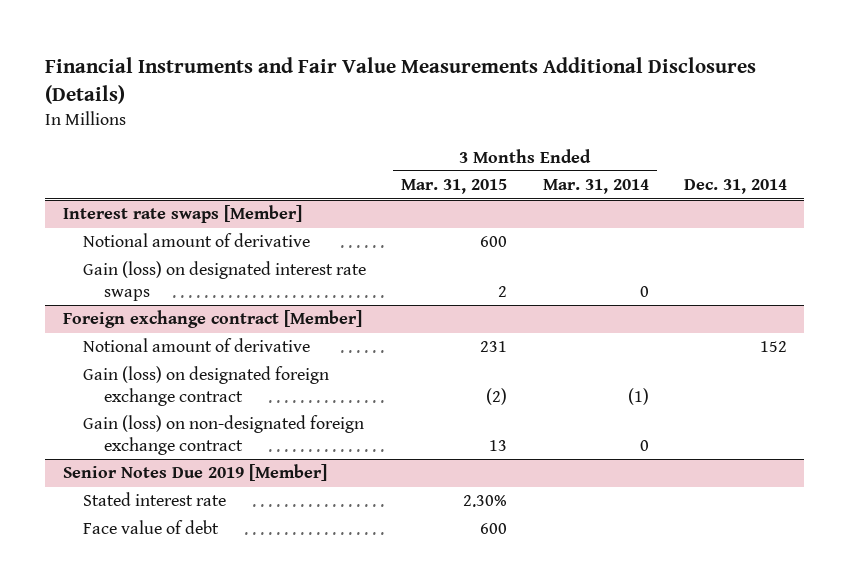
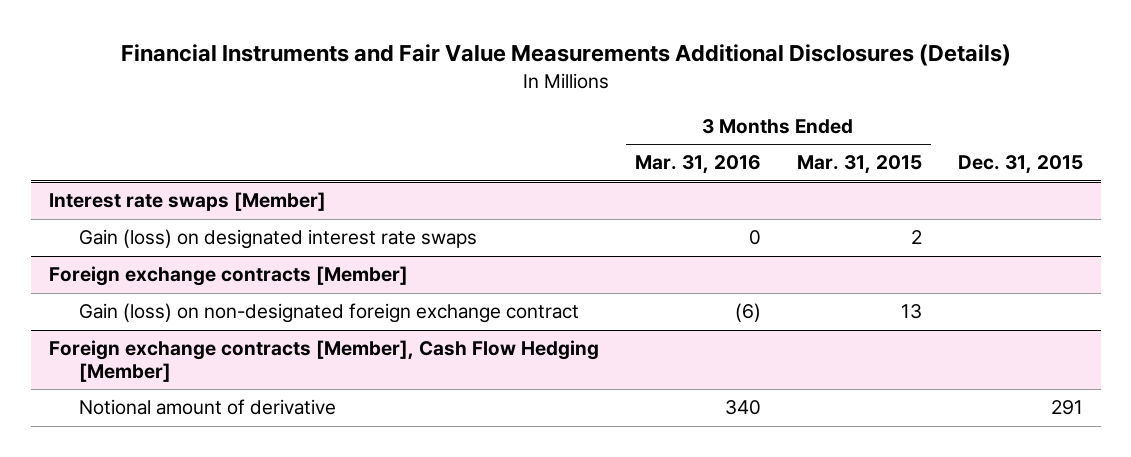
- | 3 Months Ended Mar. 31, 2015 | 3 Months Ended Mar. 31, 2014 | Dec. 31, 2014
+ | 3 Months Ended Mar. 31, 2016 | 3 Months Ended Mar. 31, 2015 | Dec. 31, 2015
@ Interest rate swaps [Member]
- Notional amount of derivative | 600 | |
- Foreign exchange contract [Member]
- Notional amount of derivative | 231 | | 152
- Gain (loss) on designated foreign exchange contract | (2) | (1) |
+ Foreign exchange contracts [Member]
- Senior Notes Due 2019 [Member]
- Stated interest rate | 2.30% | |
- Face value of debt | 600 | |
+ Foreign exchange contracts [Member], Cash Flow Hedging [Member]
+ Notional amount of derivative | 340 | | 291

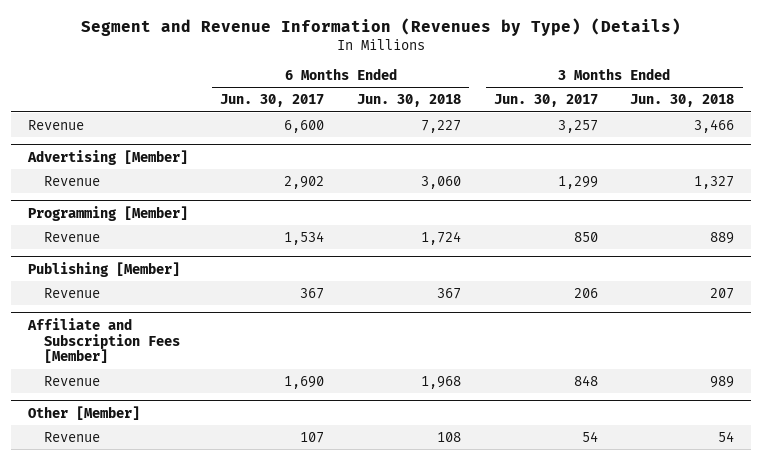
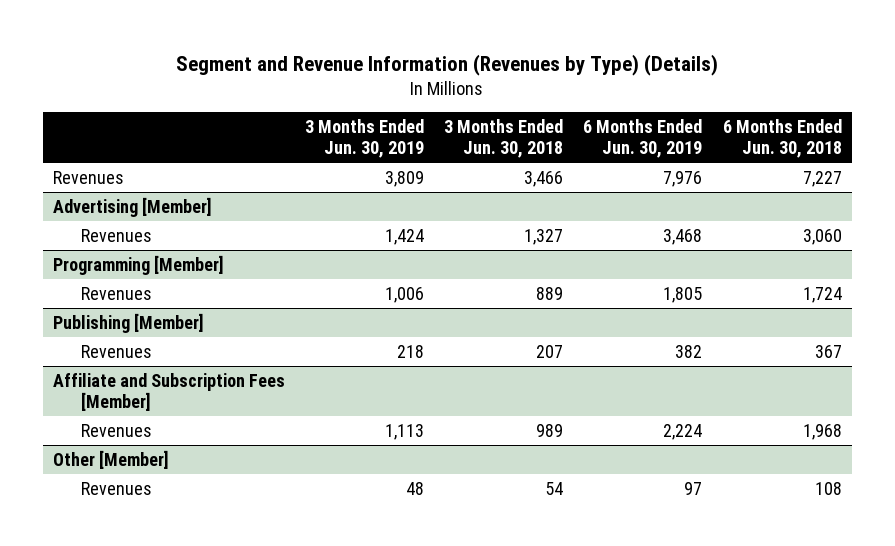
- | 6 Months Ended Jun. 30, 2017 | 6 Months Ended Jun. 30, 2018 | 3 Months Ended Jun. 30, 2017 | 3 Months Ended Jun. 30, 2018
+ | 3 Months Ended Jun. 30, 2019 | 3 Months Ended Jun. 30, 2018 | 6 Months Ended Jun. 30, 2019 | 6 Months Ended Jun. 30, 2018
- Revenue | 6,600 | 7,227 | 3,257 | 3,466
+ Revenues | 3,809 | 3,466 | 7,976 | 7,227
@ Advertising [Member]
- Revenue | 2,902 | 3,060 | 1,299 | 1,327
+ Revenues | 1,424 | 1,327 | 3,468 | 3,060
@ Programming [Member]
- Revenue | 1,534 | 1,724 | 850 | 889
+ Revenues | 1,006 | 889 | 1,805 | 1,724
@ Publishing [Member]
- Revenue | 367 | 367 | 206 | 207
+ Revenues | 218 | 207 | 382 | 367
@ Affiliate and Subscription Fees [Member]
- Revenue | 1,690 | 1,968 | 848 | 989
+ Revenues | 1,113 | 989 | 2,224 | 1,968
@ Other [Member]
- Revenue | 107 | 108 | 54 | 54
+ Revenues | 48 | 54 | 97 | 108

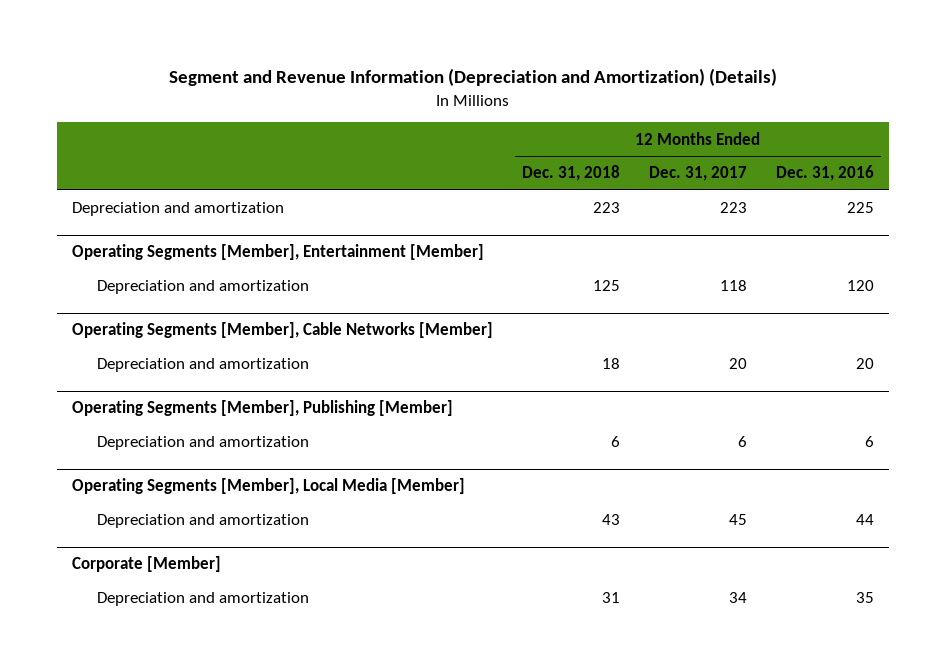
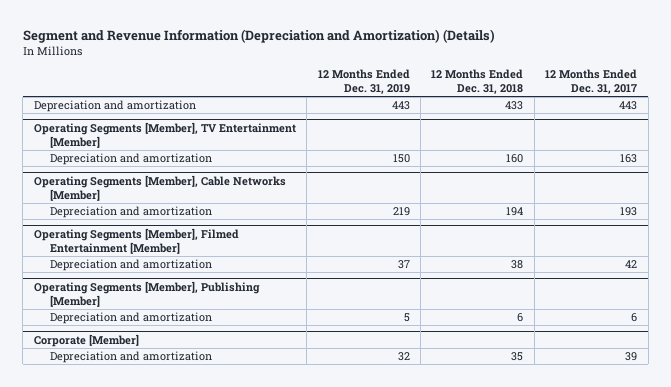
- | 12 Months Ended Dec. 31, 2018 | 12 Months Ended Dec. 31, 2017 | 12 Months Ended Dec. 31, 2016
+ | 12 Months Ended Dec. 31, 2019 | 12 Months Ended Dec. 31, 2018 | 12 Months Ended Dec. 31, 2017
- Depreciation and amortization | 223 | 223 | 225
- Operating Segments [Member], Entertainment [Member]
- Depreciation and amortization | 125 | 118 | 120
+ Depreciation and amortization | 443 | 433 | 443
+ Operating Segments [Member], TV Entertainment [Member]
+ Depreciation and amortization | 150 | 160 | 163
@ Operating Segments [Member], Cable Networks [Member]
- Depreciation and amortization | 18 | 20 | 20
+ Depreciation and amortization | 219 | 194 | 193
+ Operating Segments [Member], Filmed Entertainment [Member]
+ Depreciation and amortization | 37 | 38 | 42
- Operating Segments [Member], Local Media [Member]
- Depreciation and amortization | 43 | 45 | 44
@ Corporate [Member]
- Depreciation and amortization | 31 | 34 | 35
+ Depreciation and amortization | 32 | 35 | 39

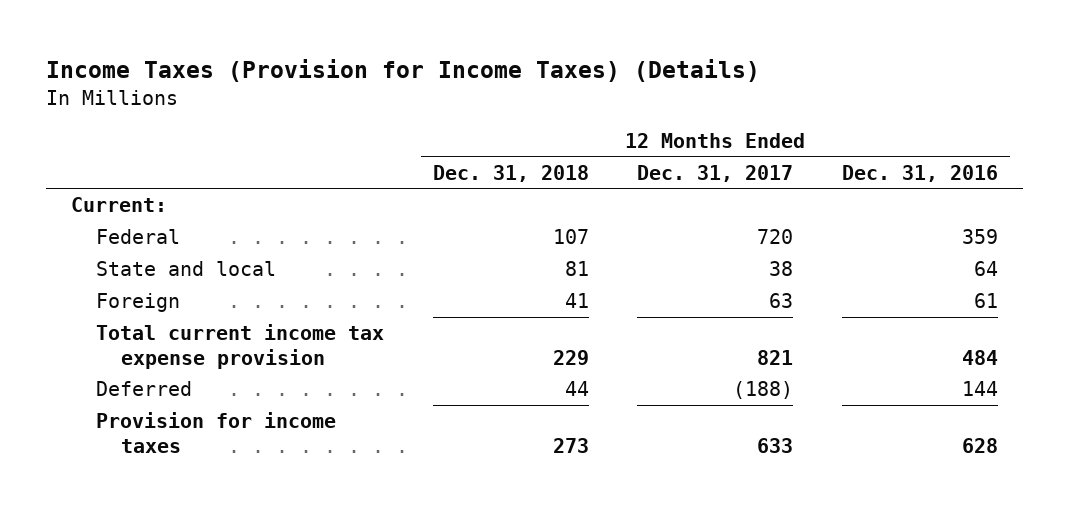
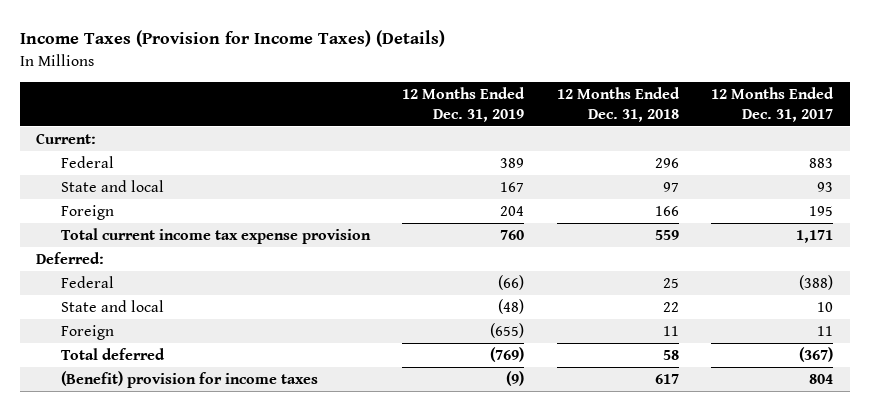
- | 12 Months Ended Dec. 31, 2018 | 12 Months Ended Dec. 31, 2017 | 12 Months Ended Dec. 31, 2016
+ | 12 Months Ended Dec. 31, 2019 | 12 Months Ended Dec. 31, 2018 | 12 Months Ended Dec. 31, 2017
- Federal | 107 | 720 | 359
- State and local | 81 | 38 | 64
- Foreign | 41 | 63 | 61
- Total current income tax expense provision | 229 | 821 | 484
- Deferred | 44 | (188) | 144
- Provision for income taxes | 273 | 633 | 628
+ Federal | 389 | 296 | 883
+ State and local | 167 | 97 | 93
+ Foreign | 204 | 166 | 195
+ Total current income tax expense provision | 760 | 559 | 1,171
+ Deferred:
+ Federal | (66) | 25 | (388)
+ State and local | (48) | 22 | 10
+ Foreign | (655) | 11 | 11
+ Total deferred | (769) | 58 | (367)
+ (Benefit) provision for income taxes | (9) | 617 | 804

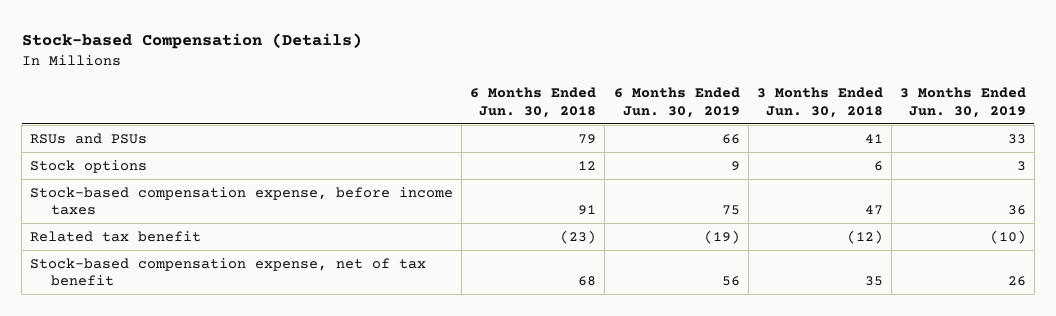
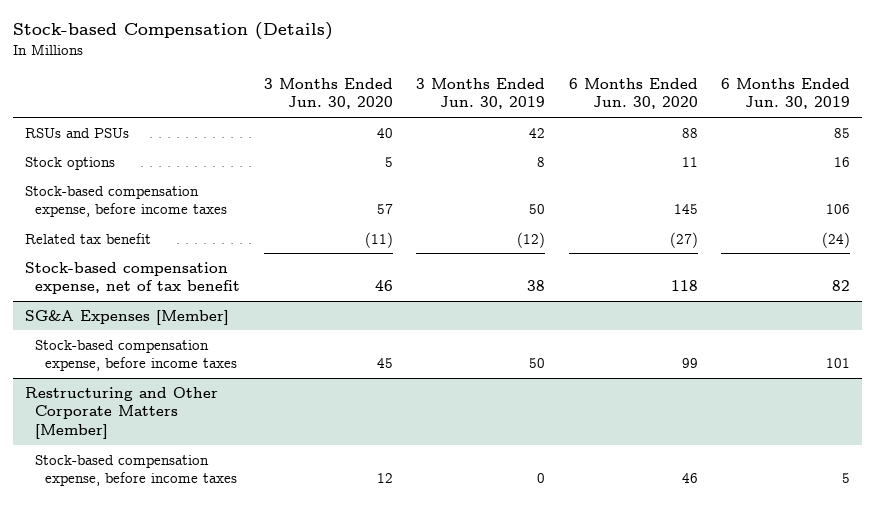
- | 6 Months Ended Jun. 30, 2018 | 6 Months Ended Jun. 30, 2019 | 3 Months Ended Jun. 30, 2018 | 3 Months Ended Jun. 30, 2019
+ | 3 Months Ended Jun. 30, 2020 | 3 Months Ended Jun. 30, 2019 | 6 Months Ended Jun. 30, 2020 | 6 Months Ended Jun. 30, 2019
- RSUs and PSUs | 79 | 66 | 41 | 33
- Stock options | 12 | 9 | 6 | 3
- Stock-based compensation expense, before income taxes | 91 | 75 | 47 | 36
- Related tax benefit | (23) | (19) | (12) | (10)
- Stock-based compensation expense, net of tax benefit | 68 | 56 | 35 | 26
+ RSUs and PSUs | 40 | 42 | 88 | 85
+ Stock options | 5 | 8 | 11 | 16
+ Stock-based compensation expense, before income taxes | 57 | 50 | 145 | 106
+ Related tax benefit | (11) | (12) | (27) | (24)
+ Stock-based compensation expense, net of tax benefit | 46 | 38 | 118 | 82
+ SG&A Expenses [Member]
+ Stock-based compensation expense, before income taxes | 45 | 50 | 99 | 101
+ Restructuring and Other Corporate Matters [Member]
+ Stock-based compensation expense, before income taxes | 12 | 0 | 46 | 5

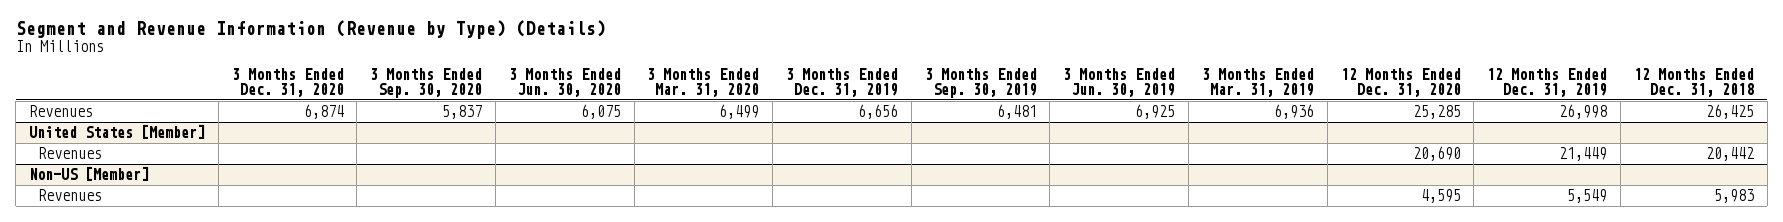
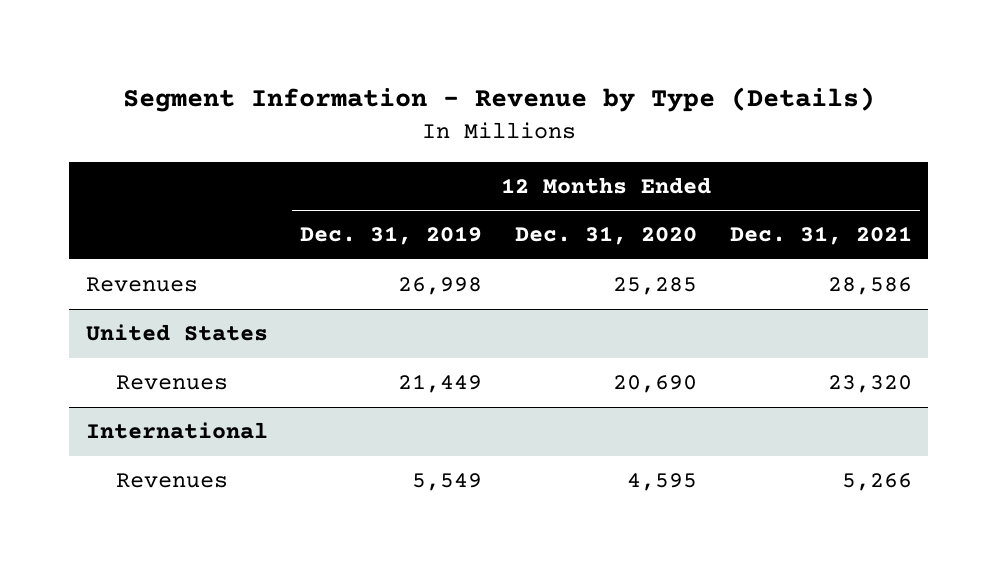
- Segment and Revenue Information (Revenue by Type) (Details)
+ Segment Information - Revenue by Type (Details)
- | 3 Months Ended Dec. 31, 2020 | 3 Months Ended Sep. 30, 2020 | 3 Months Ended Jun. 30, 2020 | 3 Months Ended Mar. 31, 2020 | 3 Months Ended Dec. 31, 2019 | 3 Months Ended Sep. 30, 2019 | 3 Months Ended Jun. 30, 2019 | 3 Months Ended Mar. 31, 2019 | 12 Months Ended Dec. 31, 2020 | 12 Months Ended Dec. 31, 2019 | 12 Months Ended Dec. 31, 2018
+ | 12 Months Ended Dec. 31, 2019 | 12 Months Ended Dec. 31, 2020 | 12 Months Ended Dec. 31, 2021
- United States [Member]
+ United States
- Non-US [Member]
+ International

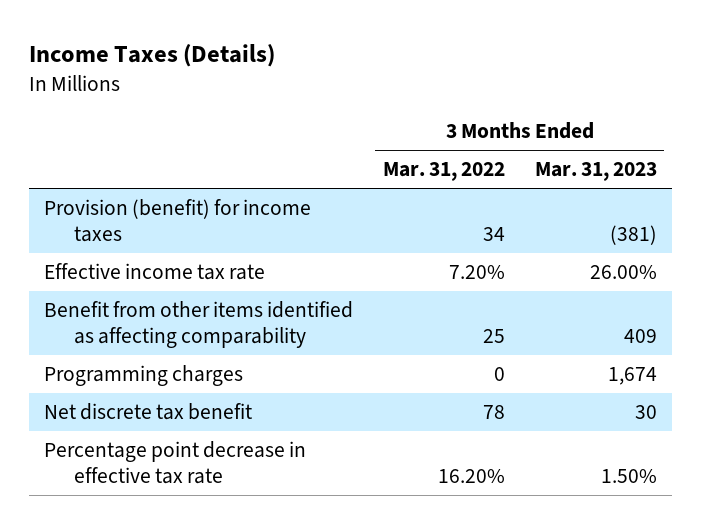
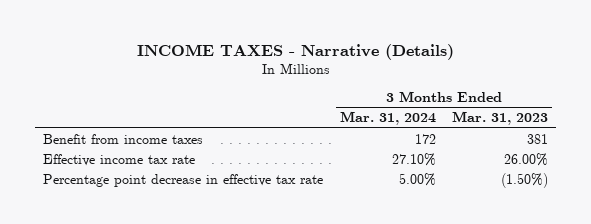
- Income Taxes (Details)
+ INCOME TAXES - Narrative (Details)
- | 3 Months Ended Mar. 31, 2022 | 3 Months Ended Mar. 31, 2023
+ | 3 Months Ended Mar. 31, 2024 | 3 Months Ended Mar. 31, 2023
- Provision (benefit) for income taxes | 34 | (381)
+ Benefit from income taxes | 172 | 381
- Benefit from other items identified as affecting comparability | 25 | 409
- Programming charges | 0 | 1,674
- Net discrete tax benefit | 78 | 30
- Percentage point decrease in effective tax rate | 16.20% | 1.50%
+ Percentage point decrease in effective tax rate | 5.00% | (1.50%)

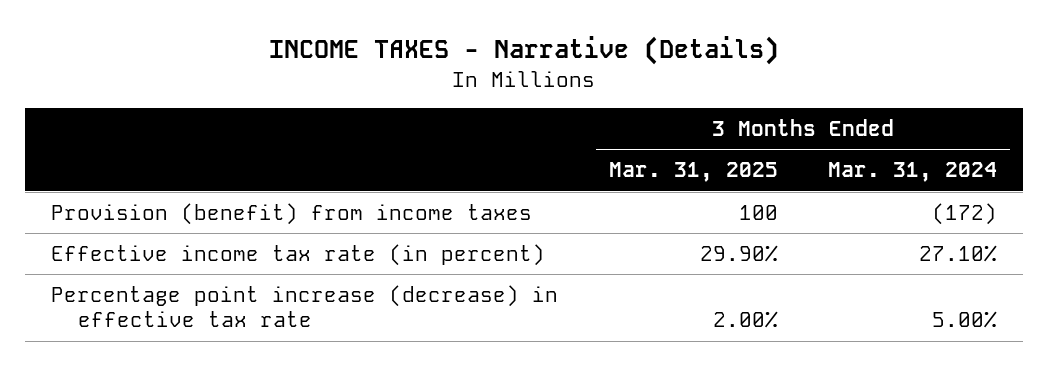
- | 3 Months Ended Mar. 31, 2024 | 3 Months Ended Mar. 31, 2023
+ | 3 Months Ended Mar. 31, 2025 | 3 Months Ended Mar. 31, 2024
- Benefit from income taxes | 172 | 381
- Effective income tax rate | 27.10% | 26.00%
- Percentage point decrease in effective tax rate | 5.00% | (1.50%)
+ Provision (benefit) from income taxes | 100 | (172)
+ Effective income tax rate (in percent) | 29.90% | 27.10%
+ Percentage point increase (decrease) in effective tax rate | 2.00% | 5.00%

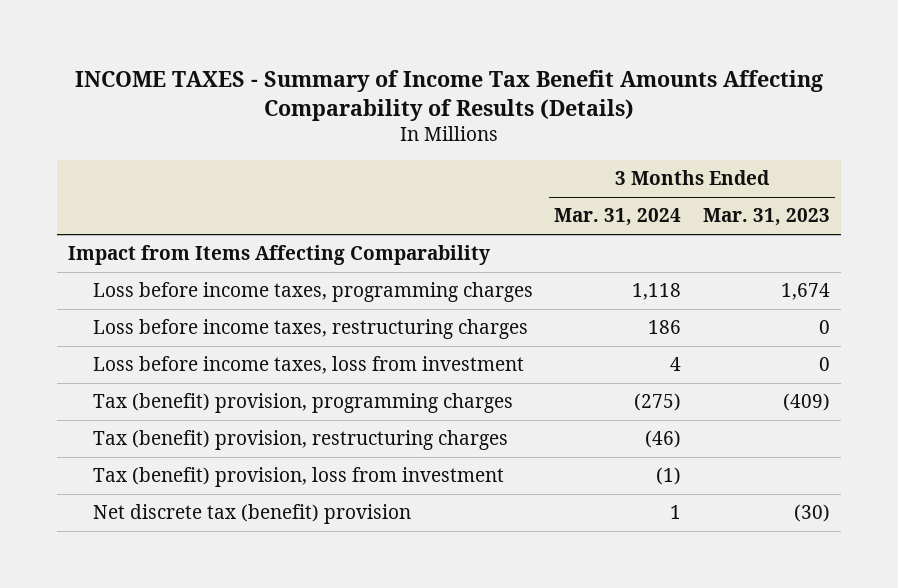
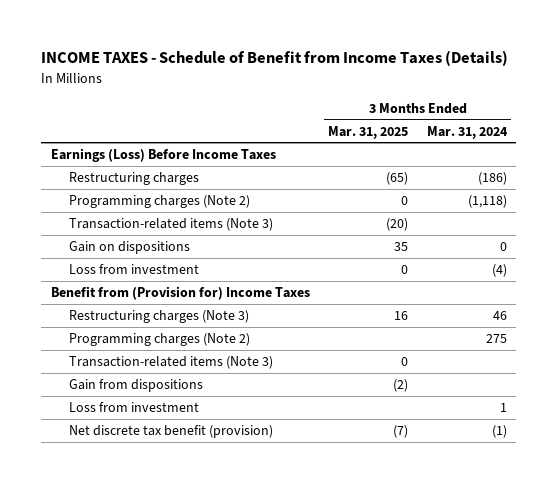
- INCOME TAXES - Summary of Income Tax Benefit Amounts Affecting Comparability of Results (Details)
+ INCOME TAXES - Schedule of Benefit from Income Taxes (Details)
- | 3 Months Ended Mar. 31, 2024 | 3 Months Ended Mar. 31, 2023
+ | 3 Months Ended Mar. 31, 2025 | 3 Months Ended Mar. 31, 2024
- Impact from Items Affecting Comparability
- Loss before income taxes, programming charges | 1,118 | 1,674
- Loss before income taxes, restructuring charges | 186 | 0
- Loss before income taxes, loss from investment | 4 | 0
- Tax (benefit) provision, programming charges | (275) | (409)
- Tax (benefit) provision, restructuring charges | (46) |
- Tax (benefit) provision, loss from investment | (1) |
- Net discrete tax (benefit) provision | 1 | (30)
+ Earnings (Loss) Before Income Taxes
+ Restructuring charges | (65) | (186)
+ Programming charges (Note 2) | 0 | (1,118)
+ Transaction-related items (Note 3) | (20) |
+ Gain on dispositions | 35 | 0
+ Loss from investment | 0 | (4)
+ Benefit from (Provision for) Income Taxes
+ Restructuring charges (Note 3) | 16 | 46
+ Programming charges (Note 2) | | 275
+ Transaction-related items (Note 3) | 0 |
+ Gain from dispositions | (2) |
+ Loss from investment | | 1
+ Net discrete tax benefit (provision) | (7) | (1)

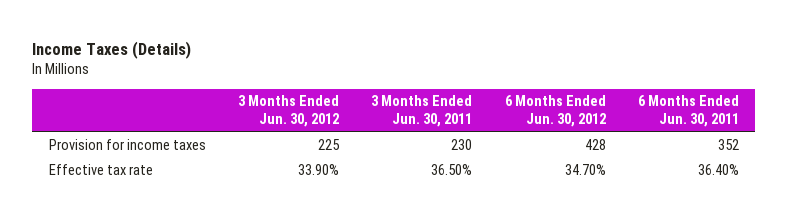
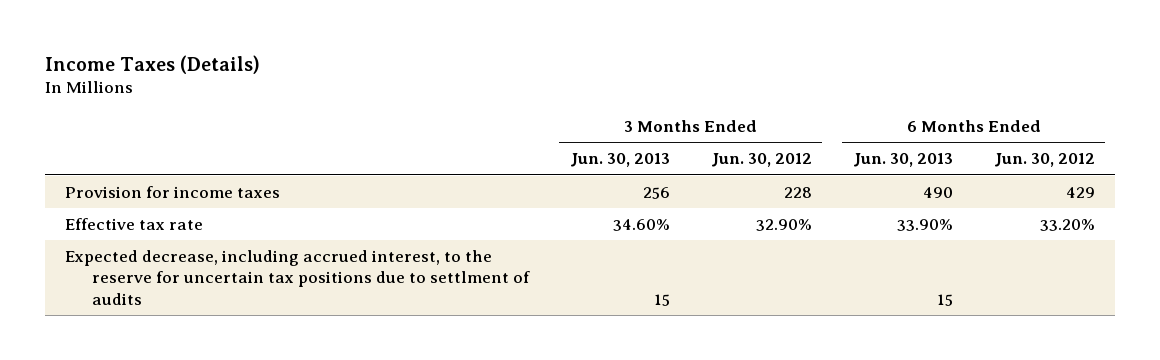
- | 3 Months Ended Jun. 30, 2012 | 3 Months Ended Jun. 30, 2011 | 6 Months Ended Jun. 30, 2012 | 6 Months Ended Jun. 30, 2011
+ | 3 Months Ended Jun. 30, 2013 | 3 Months Ended Jun. 30, 2012 | 6 Months Ended Jun. 30, 2013 | 6 Months Ended Jun. 30, 2012
- Provision for income taxes | 225 | 230 | 428 | 352
- Effective tax rate | 33.90% | 36.50% | 34.70% | 36.40%
+ Provision for income taxes | 256 | 228 | 490 | 429
+ Effective tax rate | 34.60% | 32.90% | 33.90% | 33.20%
+ Expected decrease, including accrued interest, to the reserve for uncertain tax positions due to settlment of audits | 15 | | 15 |

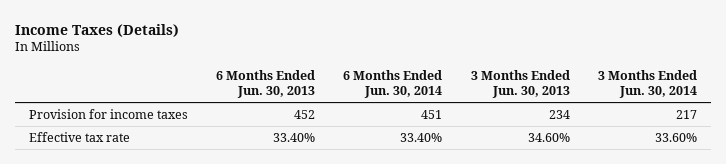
- | 3 Months Ended Jun. 30, 2013 | 3 Months Ended Jun. 30, 2012 | 6 Months Ended Jun. 30, 2013 | 6 Months Ended Jun. 30, 2012
+ | 6 Months Ended Jun. 30, 2013 | 6 Months Ended Jun. 30, 2014 | 3 Months Ended Jun. 30, 2013 | 3 Months Ended Jun. 30, 2014
- Provision for income taxes | 256 | 228 | 490 | 429
- Effective tax rate | 34.60% | 32.90% | 33.90% | 33.20%
- Expected decrease, including accrued interest, to the reserve for uncertain tax positions due to settlment of audits | 15 | | 15 |
+ Provision for income taxes | 452 | 451 | 234 | 217
+ Effective tax rate | 33.40% | 33.40% | 34.60% | 33.60%

